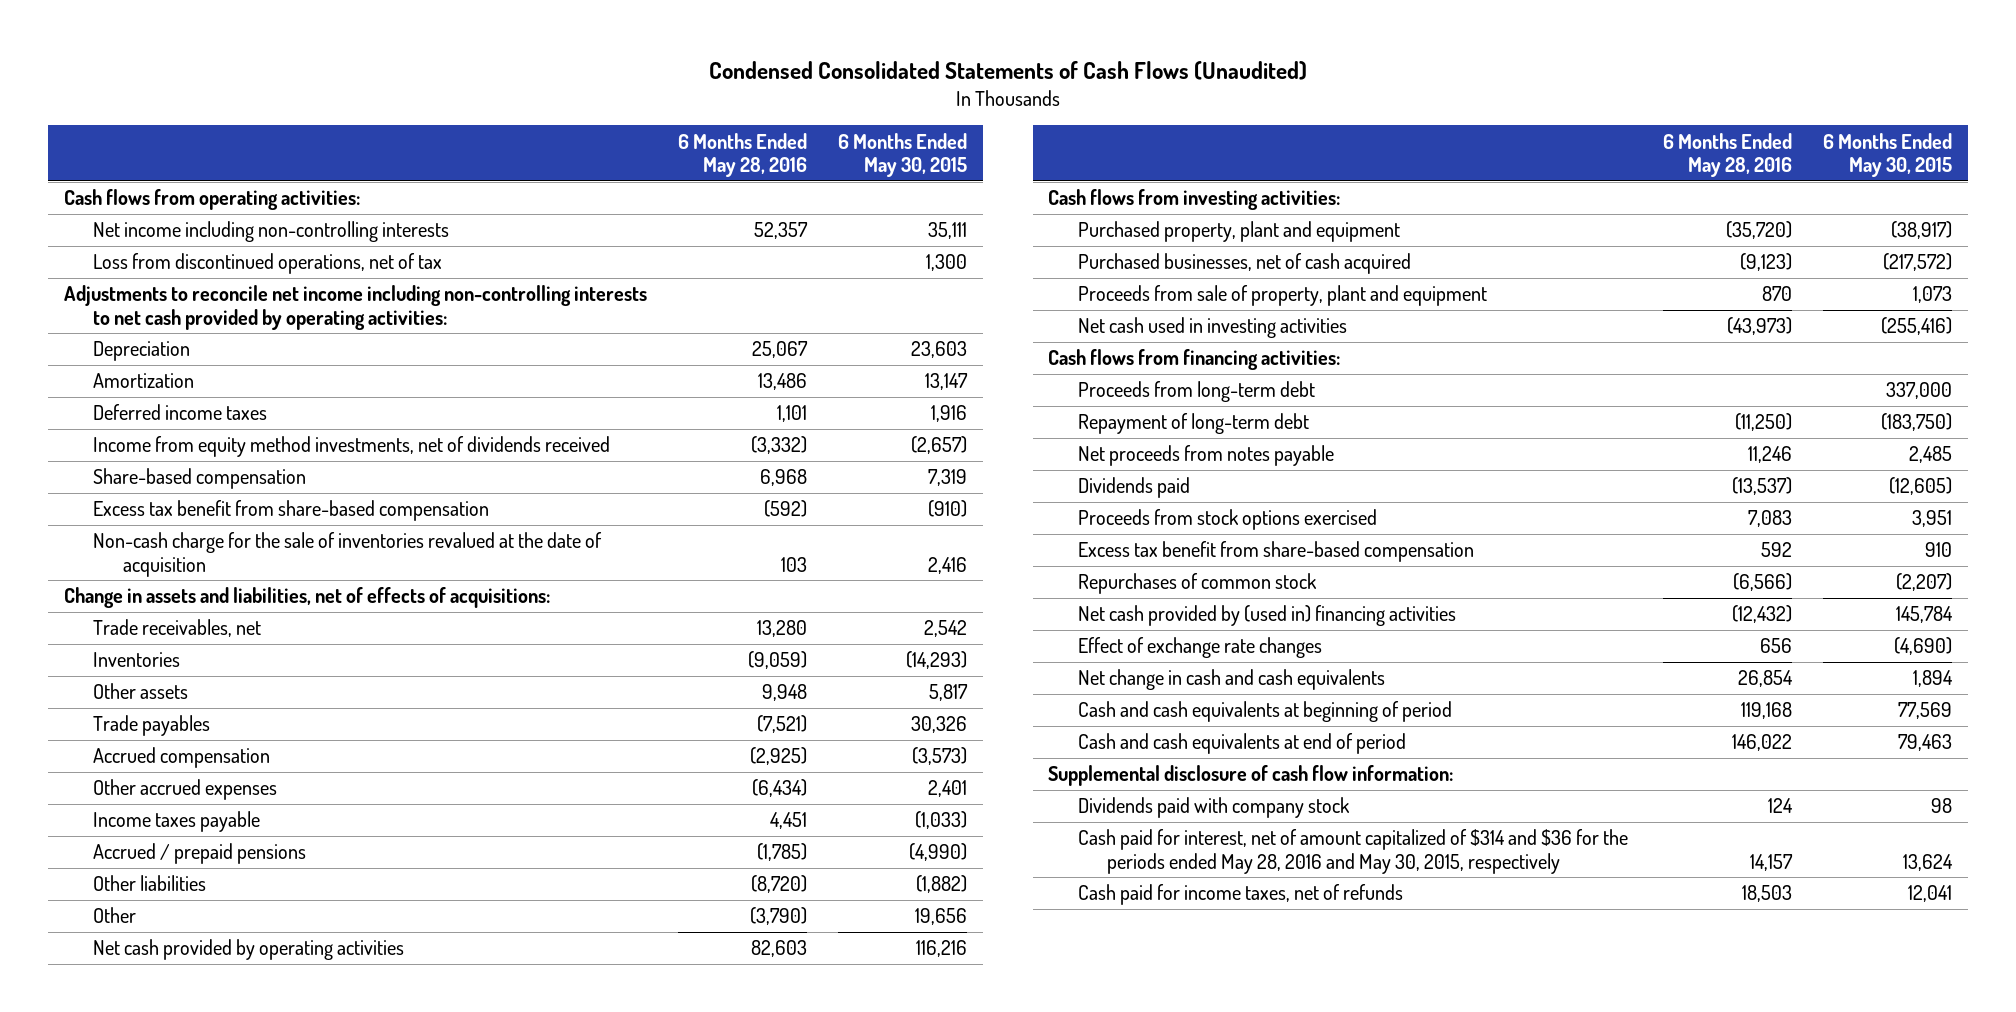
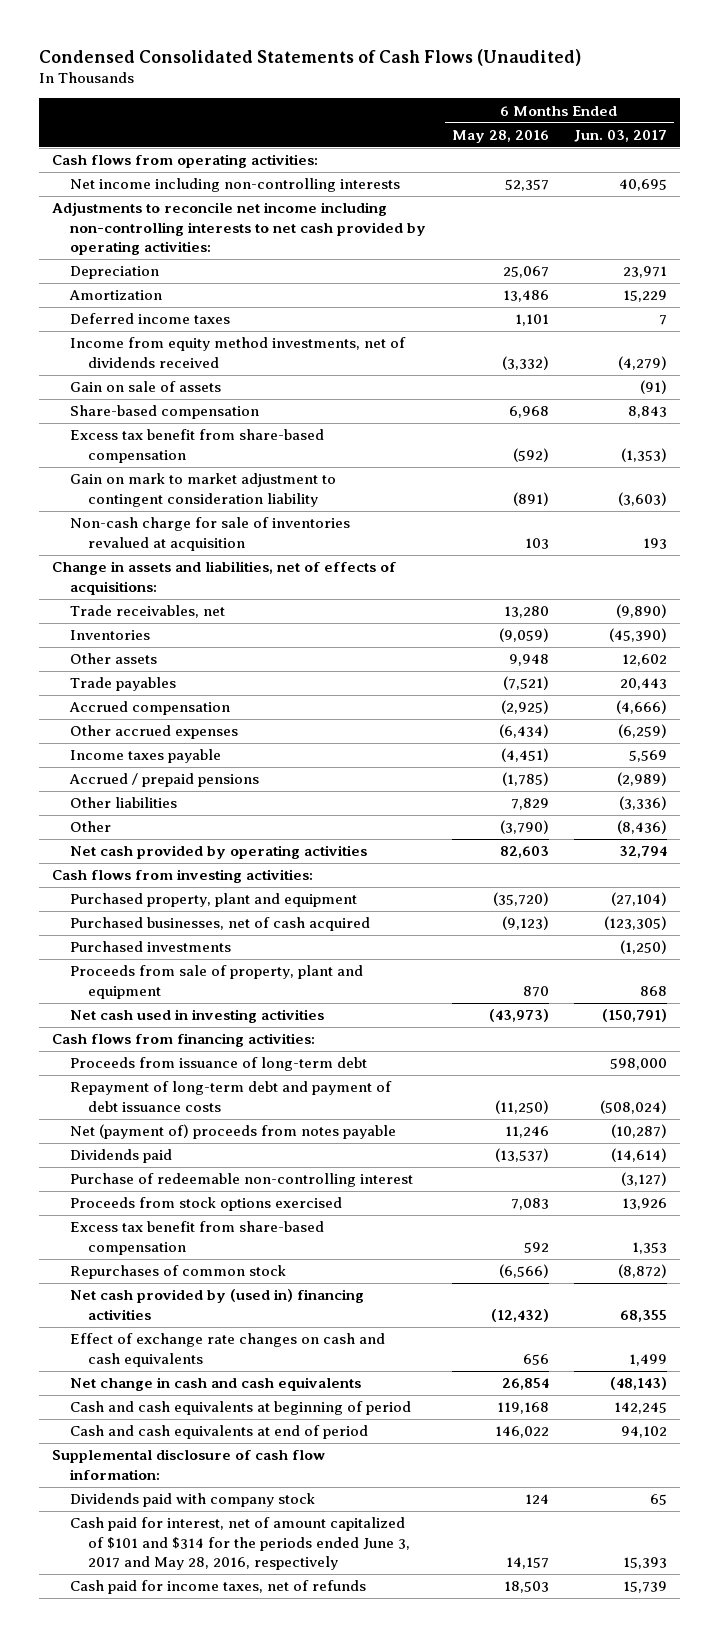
- | 6 Months Ended May 28, 2016 | 6 Months Ended May 30, 2015
+ | 6 Months Ended May 28, 2016 | 6 Months Ended Jun. 03, 2017
- Loss from discontinued operations, net of tax | | 1,300
+ Gain on sale of assets | | (91)
- Non-cash charge for the sale of inventories revalued at the date of acquisition | 103 | 2,416
+ Gain on mark to market adjustment to contingent consideration liability | (891) | (3,603)
+ Non-cash charge for sale of inventories revalued at acquisition | 103 | 193
- Income taxes payable | 4,451 | (1,033)
+ Income taxes payable | (4,451) | 5,569
- Other liabilities | (8,720) | (1,882)
+ Other liabilities | 7,829 | (3,336)
+ Purchased investments | | (1,250)
- Proceeds from long-term debt | | 337,000
- Repayment of long-term debt | (11,250) | (183,750)
- Net proceeds from notes payable | 11,246 | 2,485
+ Proceeds from issuance of long-term debt | | 598,000
+ Repayment of long-term debt and payment of debt issuance costs | (11,250) | (508,024)
+ Net (payment of) proceeds from notes payable | 11,246 | (10,287)
+ Purchase of redeemable non-controlling interest | | (3,127)
- Effect of exchange rate changes | 656 | (4,690)
+ Effect of exchange rate changes on cash and cash equivalents | 656 | 1,499
- Cash paid for interest, net of amount capitalized of $314 and $36 for the periods ended May 28, 2016 and May 30, 2015, respectively | 14,157 | 13,624
+ Cash paid for interest, net of amount capitalized of $101 and $314 for the periods ended June 3, 2017 and May 28, 2016, respectively | 14,157 | 15,393

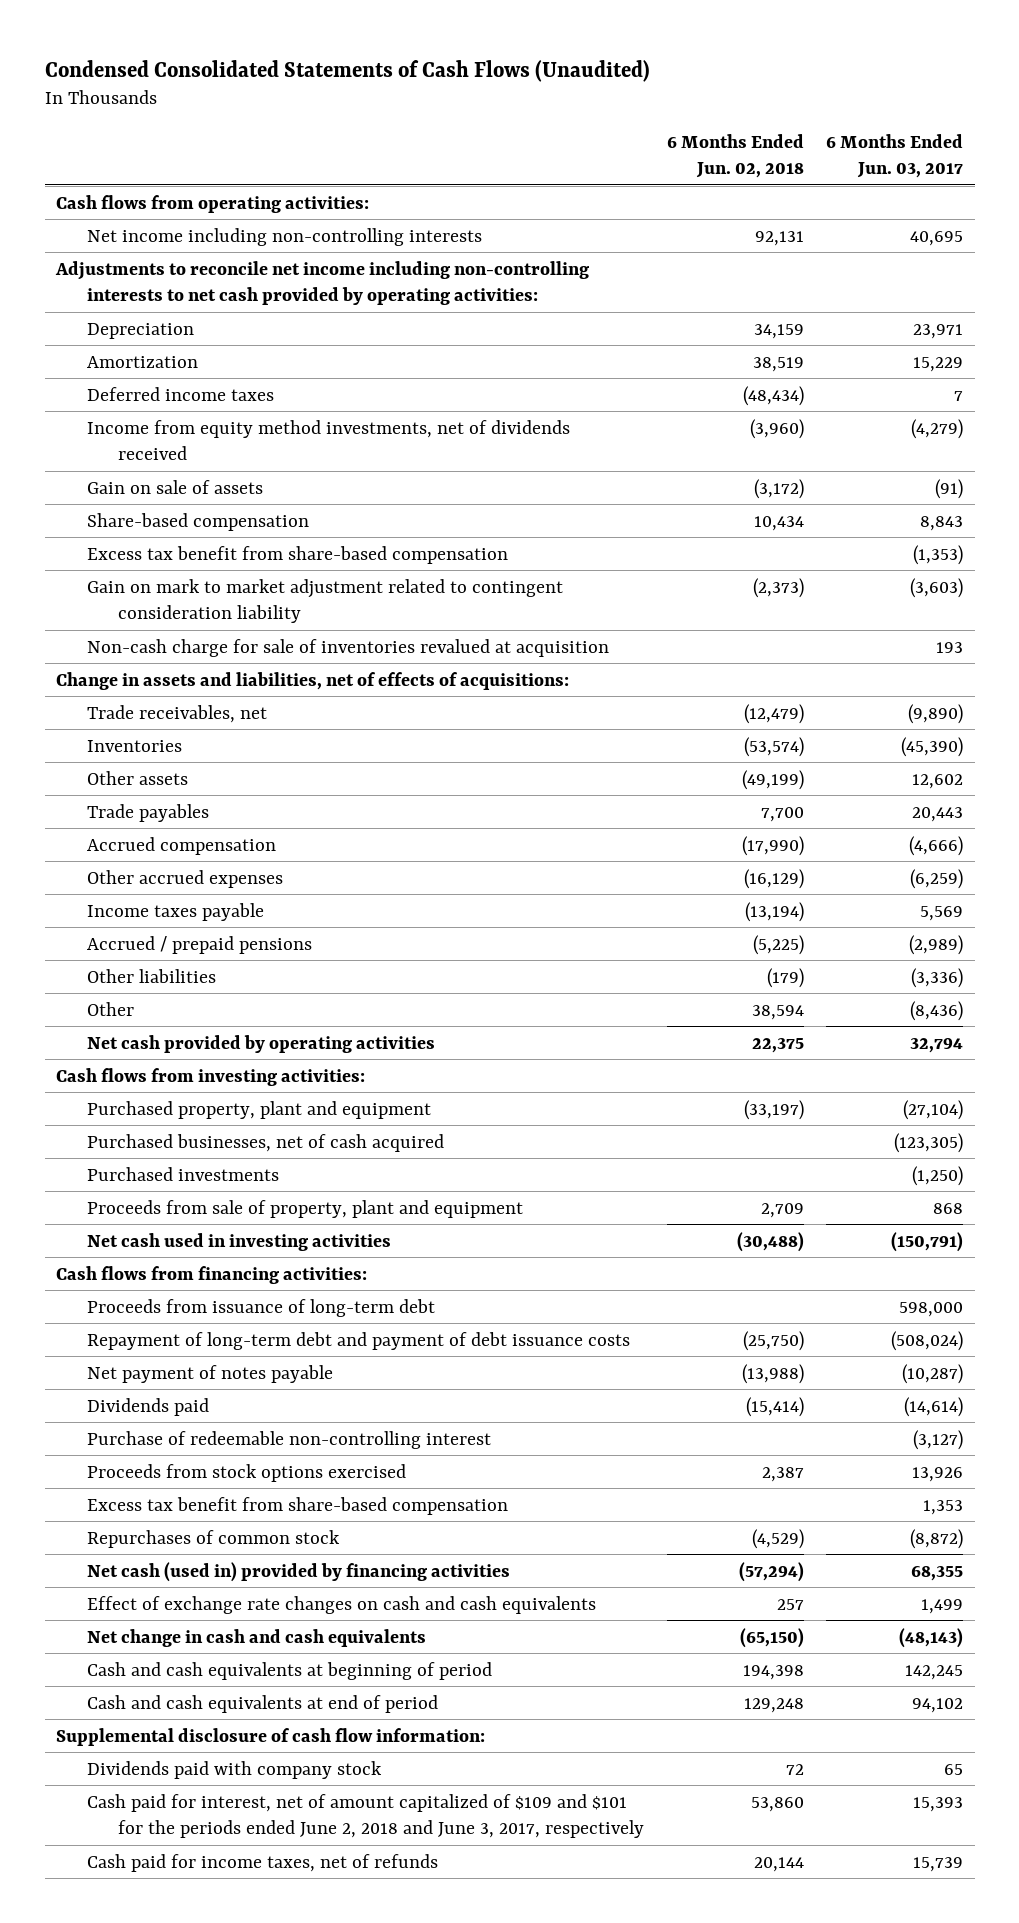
- | 6 Months Ended May 28, 2016 | 6 Months Ended Jun. 03, 2017
+ | 6 Months Ended Jun. 02, 2018 | 6 Months Ended Jun. 03, 2017
- Gain on mark to market adjustment to contingent consideration liability | (891) | (3,603)
+ Gain on mark to market adjustment related to contingent consideration liability | (2,373) | (3,603)
- Net (payment of) proceeds from notes payable | 11,246 | (10,287)
+ Net payment of notes payable | (13,988) | (10,287)
- Net cash provided by (used in) financing activities | (12,432) | 68,355
+ Net cash (used in) provided by financing activities | (57,294) | 68,355
- Cash paid for interest, net of amount capitalized of $101 and $314 for the periods ended June 3, 2017 and May 28, 2016, respectively | 14,157 | 15,393
+ Cash paid for interest, net of amount capitalized of $109 and $101 for the periods ended June 2, 2018 and June 3, 2017, respectively | 53,860 | 15,393

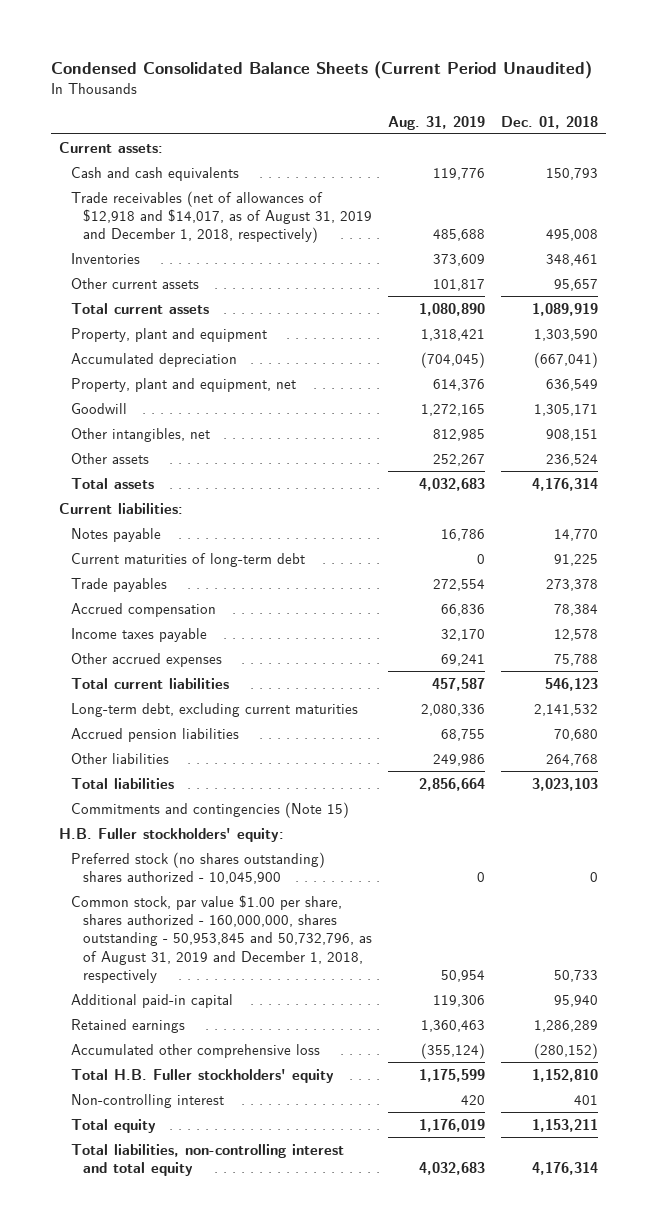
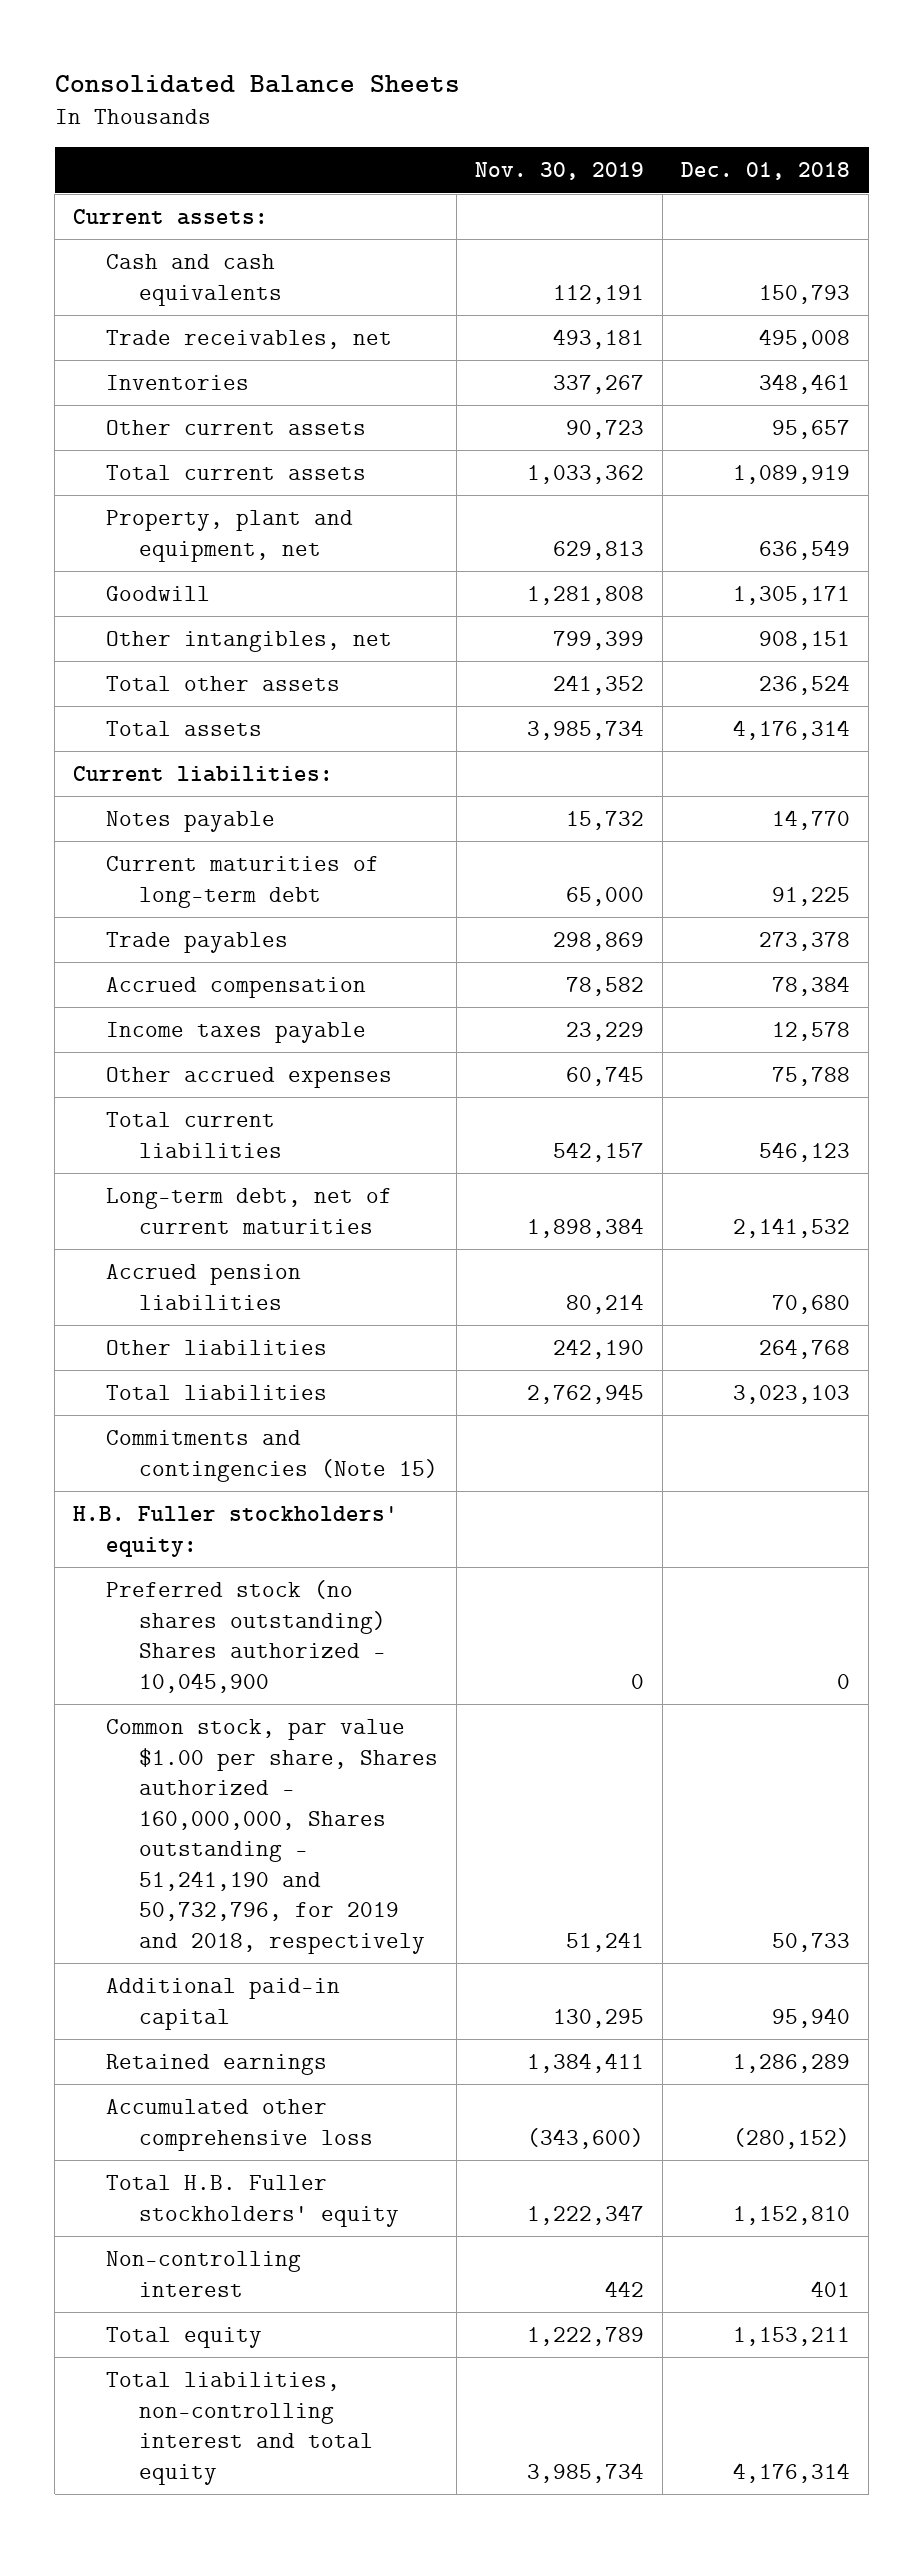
- Condensed Consolidated Balance Sheets (Current Period Unaudited)
+ Consolidated Balance Sheets
- | Aug. 31, 2019 | Dec. 01, 2018
+ | Nov. 30, 2019 | Dec. 01, 2018
- Trade receivables (net of allowances of $12,918 and $14,017, as of August 31, 2019 and December 1, 2018, respectively) | 485,688 | 495,008
+ Trade receivables, net | 493,181 | 495,008
- Property, plant and equipment | 1,318,421 | 1,303,590
- Accumulated depreciation | (704,045) | (667,041)
- Other assets | 252,267 | 236,524
+ Total other assets | 241,352 | 236,524
- Long-term debt, excluding current maturities | 2,080,336 | 2,141,532
+ Long-term debt, net of current maturities | 1,898,384 | 2,141,532
- Preferred stock (no shares outstanding) shares authorized - 10,045,900 | 0 | 0
- Common stock, par value $1.00 per share, shares authorized - 160,000,000, shares outstanding - 50,953,845 and 50,732,796, as of August 31, 2019 and December 1, 2018, respectively | 50,954 | 50,733
+ Preferred stock (no shares outstanding) Shares authorized - 10,045,900 | 0 | 0
+ Common stock, par value $1.00 per share, Shares authorized - 160,000,000, Shares outstanding - 51,241,190 and 50,732,796, for 2019 and 2018, respectively | 51,241 | 50,733

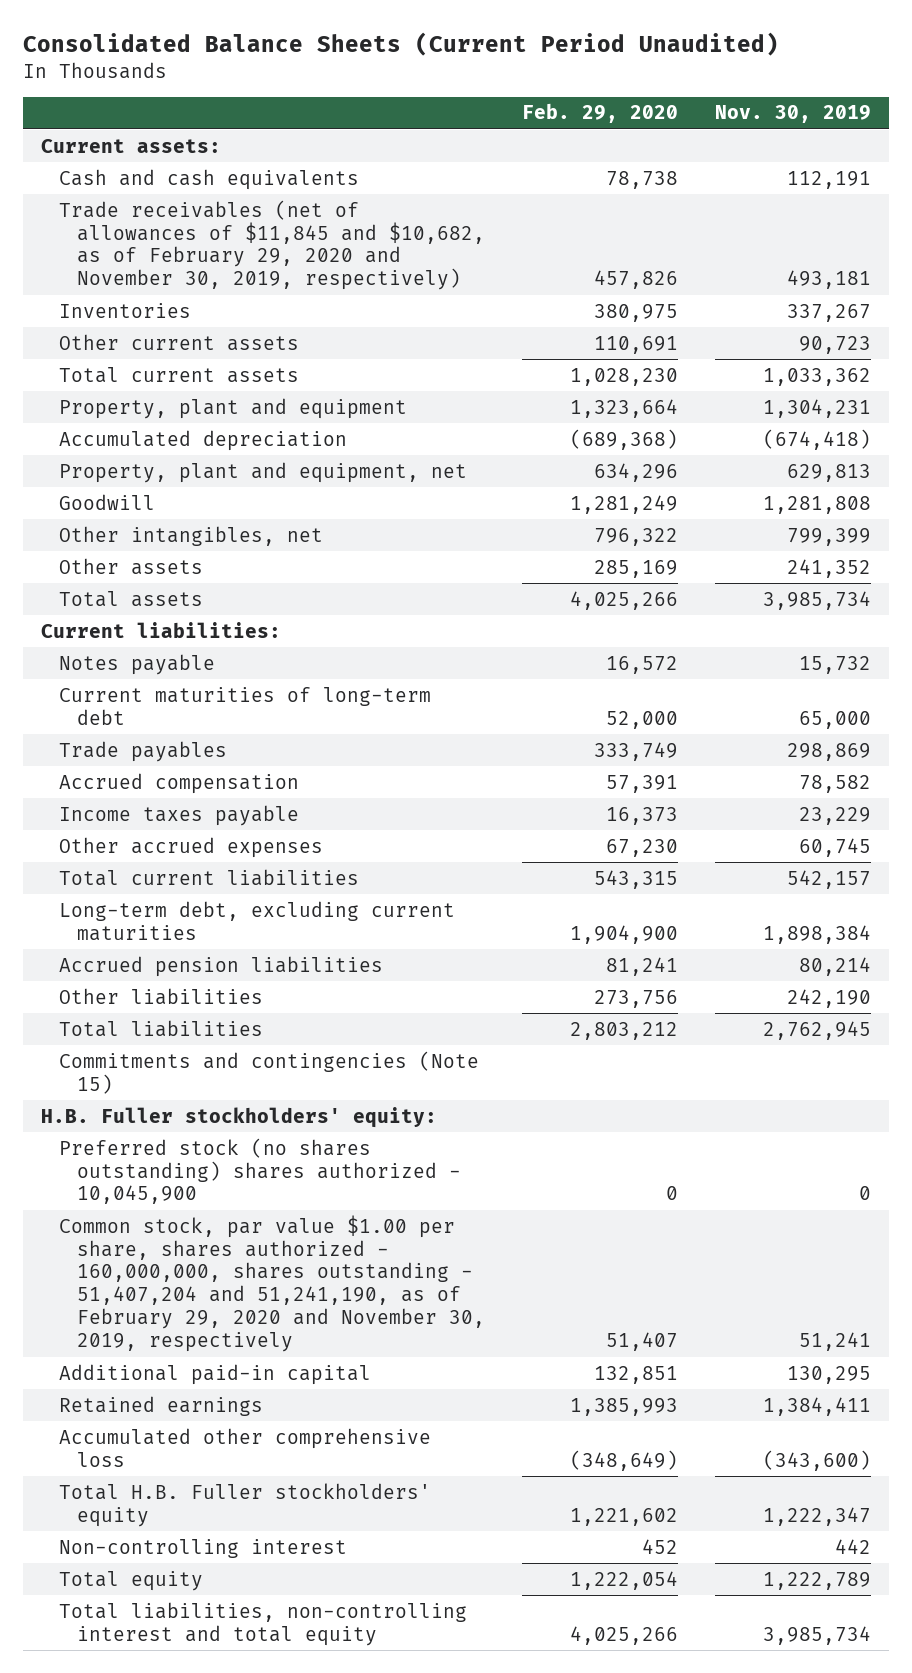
- Consolidated Balance Sheets
+ Consolidated Balance Sheets (Current Period Unaudited)
- | Nov. 30, 2019 | Dec. 01, 2018
+ | Feb. 29, 2020 | Nov. 30, 2019
- Trade receivables, net | 493,181 | 495,008
+ Trade receivables (net of allowances of $11,845 and $10,682, as of February 29, 2020 and November 30, 2019, respectively) | 457,826 | 493,181
+ Property, plant and equipment | 1,323,664 | 1,304,231
+ Accumulated depreciation | (689,368) | (674,418)
- Total other assets | 241,352 | 236,524
+ Other assets | 285,169 | 241,352
- Long-term debt, net of current maturities | 1,898,384 | 2,141,532
+ Long-term debt, excluding current maturities | 1,904,900 | 1,898,384
- Preferred stock (no shares outstanding) Shares authorized - 10,045,900 | 0 | 0
- Common stock, par value $1.00 per share, Shares authorized - 160,000,000, Shares outstanding - 51,241,190 and 50,732,796, for 2019 and 2018, respectively | 51,241 | 50,733
+ Preferred stock (no shares outstanding) shares authorized - 10,045,900 | 0 | 0
+ Common stock, par value $1.00 per share, shares authorized - 160,000,000, shares outstanding - 51,407,204 and 51,241,190, as of February 29, 2020 and November 30, 2019, respectively | 51,407 | 51,241

